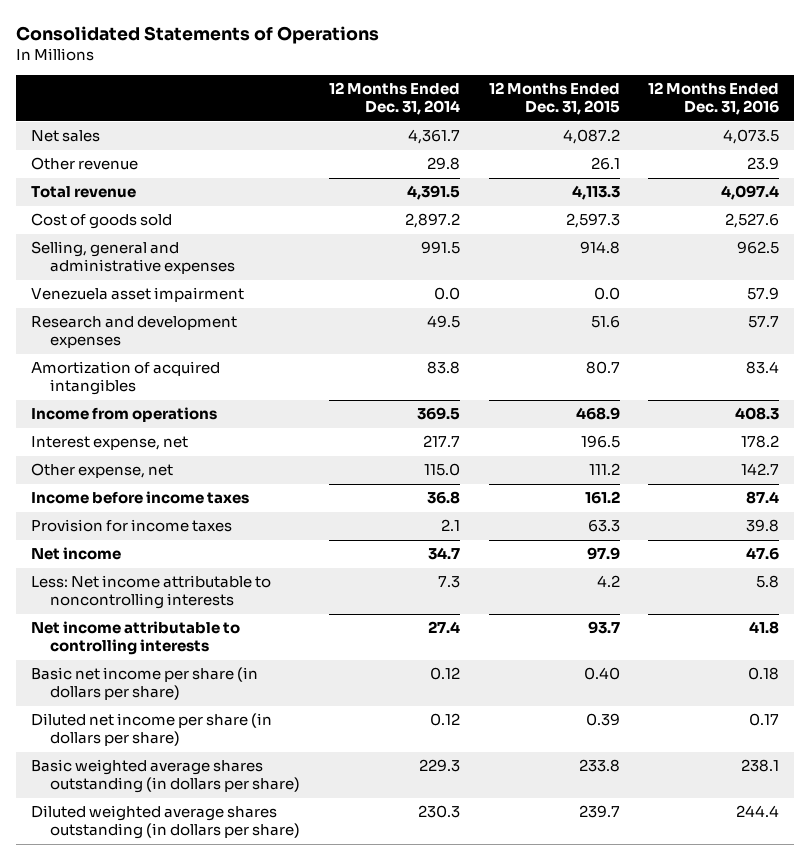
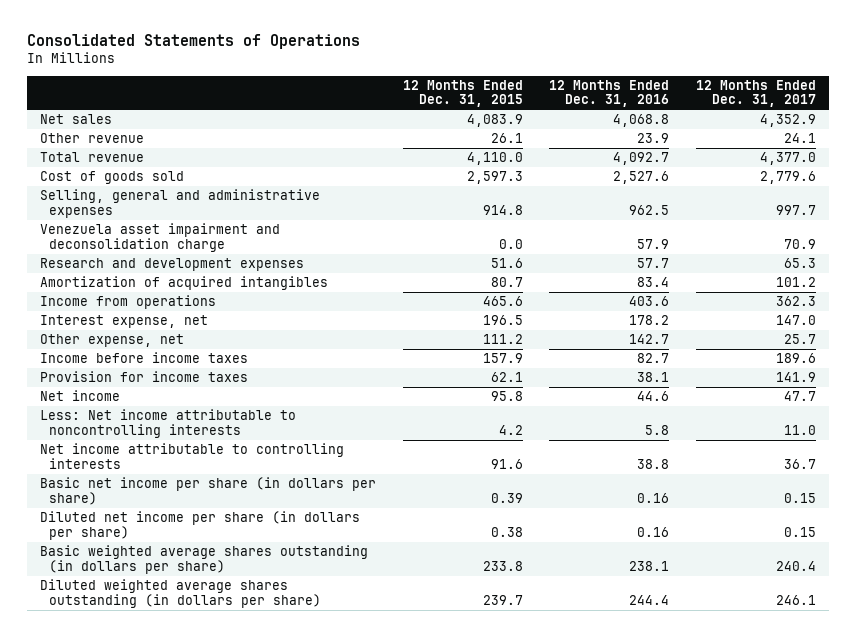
- | 12 Months Ended Dec. 31, 2014 | 12 Months Ended Dec. 31, 2015 | 12 Months Ended Dec. 31, 2016
+ | 12 Months Ended Dec. 31, 2015 | 12 Months Ended Dec. 31, 2016 | 12 Months Ended Dec. 31, 2017
- Net sales | 4,361.7 | 4,087.2 | 4,073.5
+ Net sales | 4,083.9 | 4,068.8 | 4,352.9
- Total revenue | 4,391.5 | 4,113.3 | 4,097.4
+ Total revenue | 4,110.0 | 4,092.7 | 4,377.0
- Venezuela asset impairment | 0.0 | 0.0 | 57.9
+ Venezuela asset impairment and deconsolidation charge | 0.0 | 57.9 | 70.9
- Income from operations | 369.5 | 468.9 | 408.3
+ Income from operations | 465.6 | 403.6 | 362.3
- Income before income taxes | 36.8 | 161.2 | 87.4
- Provision for income taxes | 2.1 | 63.3 | 39.8
- Net income | 34.7 | 97.9 | 47.6
+ Income before income taxes | 157.9 | 82.7 | 189.6
+ Provision for income taxes | 62.1 | 38.1 | 141.9
+ Net income | 95.8 | 44.6 | 47.7
- Net income attributable to controlling interests | 27.4 | 93.7 | 41.8
- Basic net income per share (in dollars per share) | 0.12 | 0.40 | 0.18
- Diluted net income per share (in dollars per share) | 0.12 | 0.39 | 0.17
+ Net income attributable to controlling interests | 91.6 | 38.8 | 36.7
+ Basic net income per share (in dollars per share) | 0.39 | 0.16 | 0.15
+ Diluted net income per share (in dollars per share) | 0.38 | 0.16 | 0.15

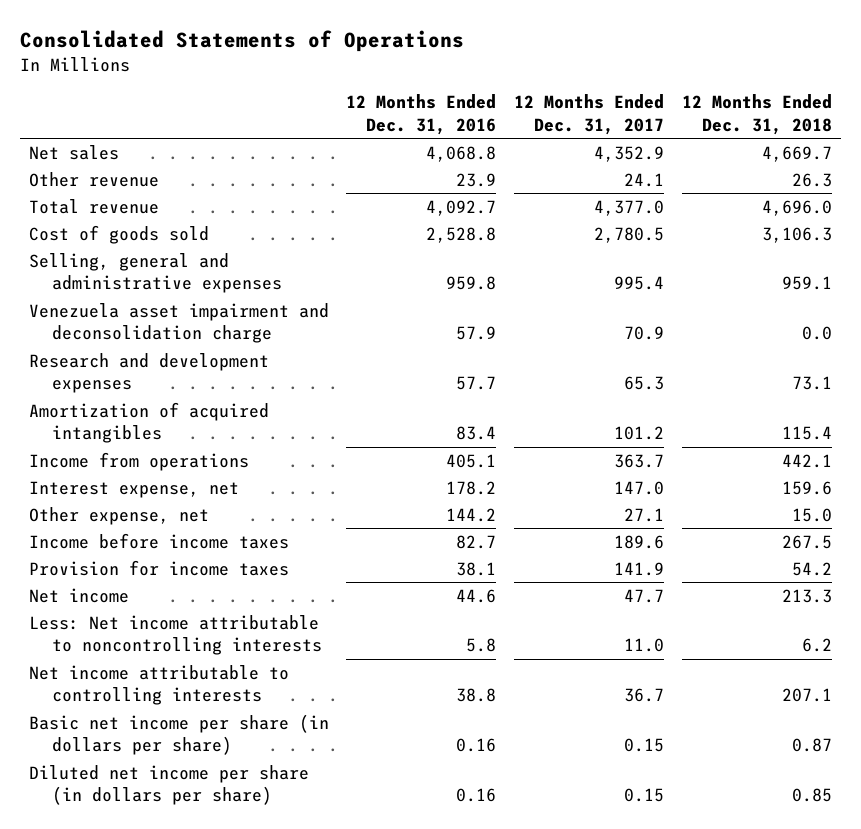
- | 12 Months Ended Dec. 31, 2015 | 12 Months Ended Dec. 31, 2016 | 12 Months Ended Dec. 31, 2017
+ | 12 Months Ended Dec. 31, 2016 | 12 Months Ended Dec. 31, 2017 | 12 Months Ended Dec. 31, 2018
- Cost of goods sold | 2,597.3 | 2,527.6 | 2,779.6
- Selling, general and administrative expenses | 914.8 | 962.5 | 997.7
+ Cost of goods sold | 2,528.8 | 2,780.5 | 3,106.3
+ Selling, general and administrative expenses | 959.8 | 995.4 | 959.1
- Income from operations | 465.6 | 403.6 | 362.3
+ Income from operations | 405.1 | 363.7 | 442.1
- Other expense, net | 111.2 | 142.7 | 25.7
+ Other expense, net | 144.2 | 27.1 | 15.0
- Basic weighted average shares outstanding (in dollars per share) | 233.8 | 238.1 | 240.4
- Diluted weighted average shares outstanding (in dollars per share) | 239.7 | 244.4 | 246.1

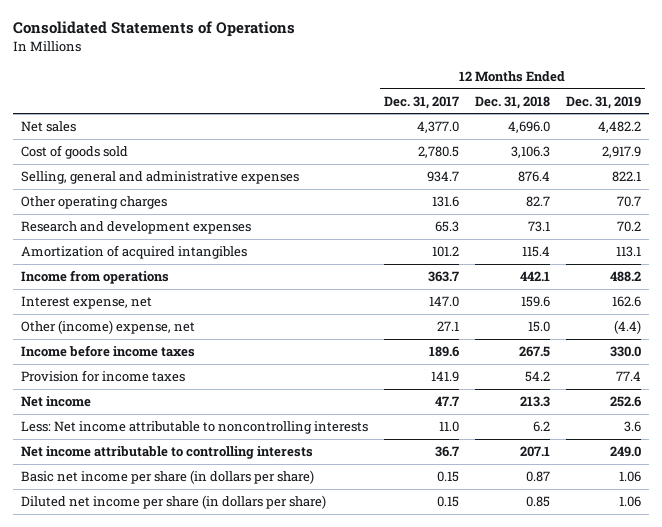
- | 12 Months Ended Dec. 31, 2016 | 12 Months Ended Dec. 31, 2017 | 12 Months Ended Dec. 31, 2018
+ | 12 Months Ended Dec. 31, 2017 | 12 Months Ended Dec. 31, 2018 | 12 Months Ended Dec. 31, 2019
- Net sales | 4,068.8 | 4,352.9 | 4,669.7
- Other revenue | 23.9 | 24.1 | 26.3
- Total revenue | 4,092.7 | 4,377.0 | 4,696.0
+ Net sales | 4,377.0 | 4,696.0 | 4,482.2
- Selling, general and administrative expenses | 959.8 | 995.4 | 959.1
- Venezuela asset impairment and deconsolidation charge | 57.9 | 70.9 | 0.0
+ Selling, general and administrative expenses | 934.7 | 876.4 | 822.1
+ Other operating charges | 131.6 | 82.7 | 70.7
- Other expense, net | 144.2 | 27.1 | 15.0
+ Other (income) expense, net | 27.1 | 15.0 | (4.4)

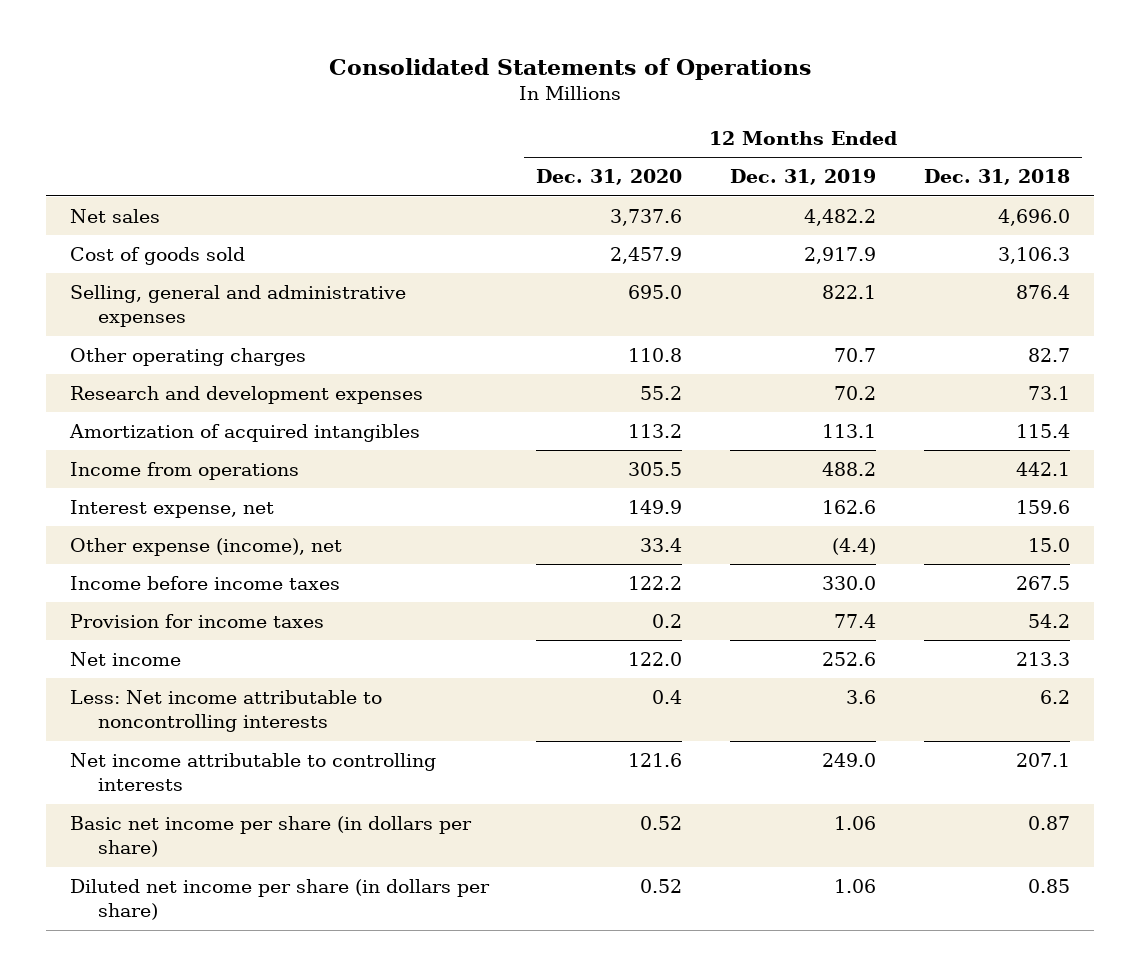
- | 12 Months Ended Dec. 31, 2017 | 12 Months Ended Dec. 31, 2018 | 12 Months Ended Dec. 31, 2019
+ | 12 Months Ended Dec. 31, 2020 | 12 Months Ended Dec. 31, 2019 | 12 Months Ended Dec. 31, 2018
- Other (income) expense, net | 27.1 | 15.0 | (4.4)
+ Other expense (income), net | 33.4 | (4.4) | 15.0

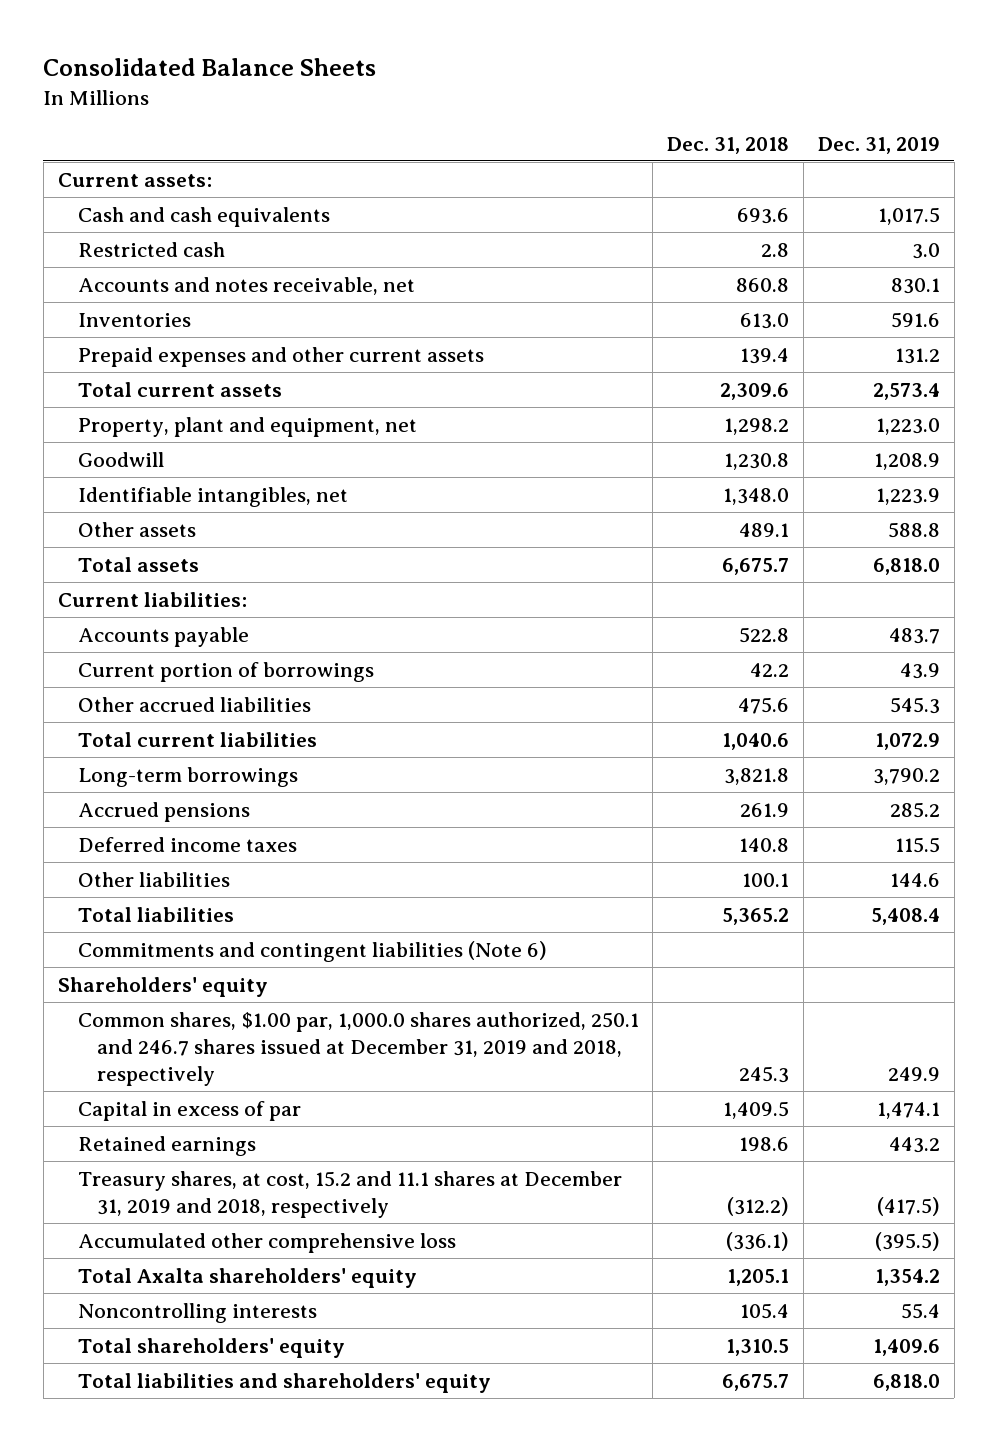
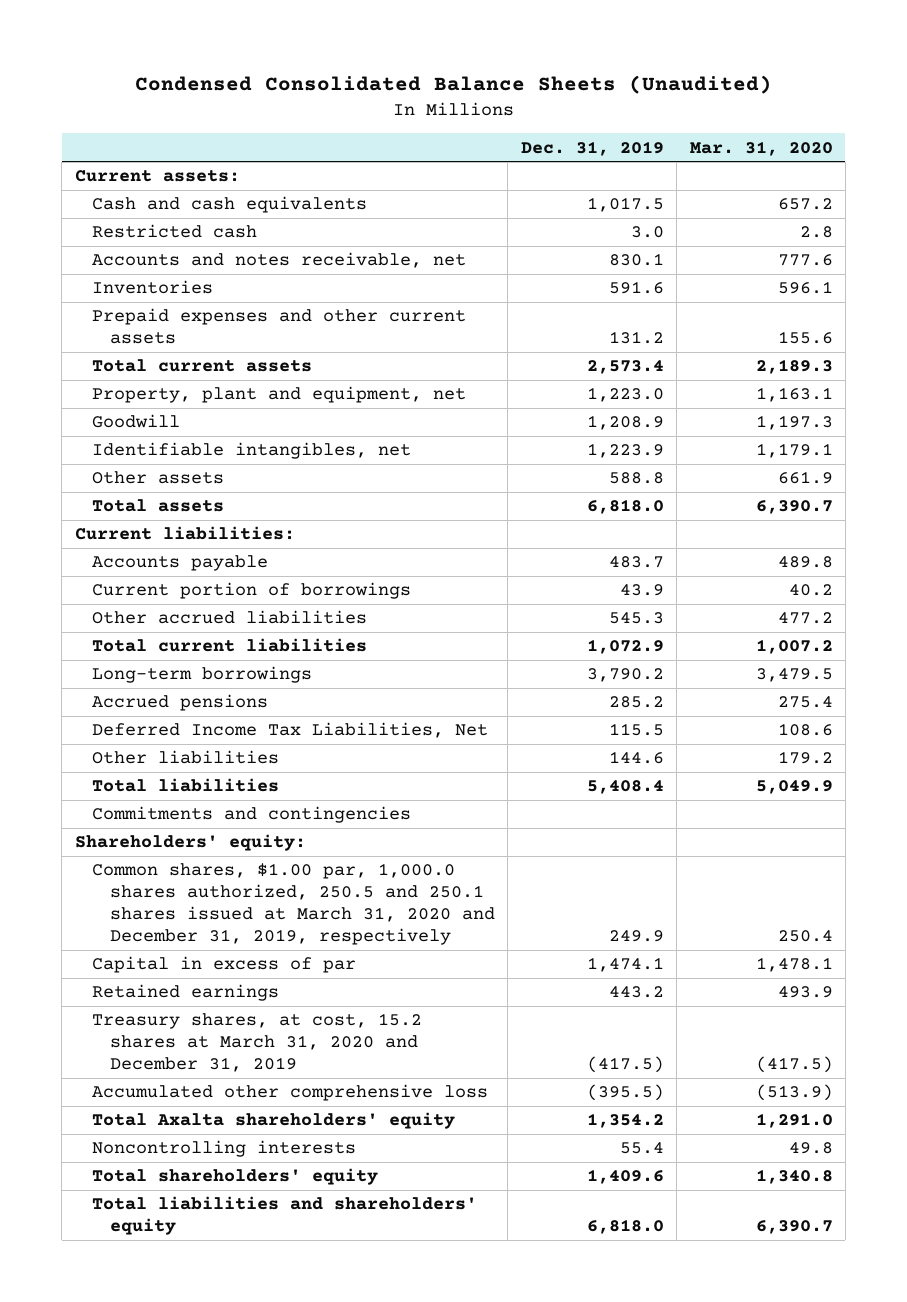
- Consolidated Balance Sheets
+ Condensed Consolidated Balance Sheets (Unaudited)
- | Dec. 31, 2018 | Dec. 31, 2019
+ | Dec. 31, 2019 | Mar. 31, 2020
- Deferred income taxes | 140.8 | 115.5
+ Deferred Income Tax Liabilities, Net | 115.5 | 108.6
- Commitments and contingent liabilities (Note 6)
- Shareholders' equity
- Common shares, $1.00 par, 1,000.0 shares authorized, 250.1 and 246.7 shares issued at December 31, 2019 and 2018, respectively | 245.3 | 249.9
+ Commitments and contingencies
+ Shareholders' equity:
+ Common shares, $1.00 par, 1,000.0 shares authorized, 250.5 and 250.1 shares issued at March 31, 2020 and December 31, 2019, respectively | 249.9 | 250.4
- Treasury shares, at cost, 15.2 and 11.1 shares at December 31, 2019 and 2018, respectively | (312.2) | (417.5)
+ Treasury shares, at cost, 15.2 shares at March 31, 2020 and December 31, 2019 | (417.5) | (417.5)

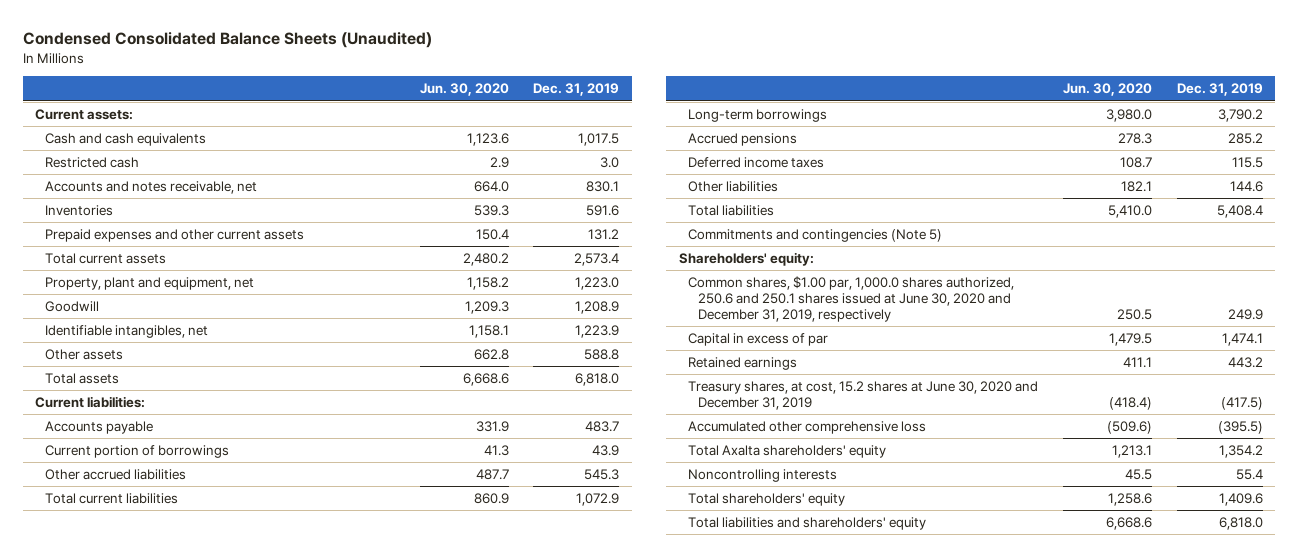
- | Dec. 31, 2019 | Mar. 31, 2020
+ | Jun. 30, 2020 | Dec. 31, 2019
- Deferred Income Tax Liabilities, Net | 115.5 | 108.6
+ Deferred income taxes | 108.7 | 115.5
- Commitments and contingencies
+ Commitments and contingencies (Note 5)
- Common shares, $1.00 par, 1,000.0 shares authorized, 250.5 and 250.1 shares issued at March 31, 2020 and December 31, 2019, respectively | 249.9 | 250.4
+ Common shares, $1.00 par, 1,000.0 shares authorized, 250.6 and 250.1 shares issued at June 30, 2020 and December 31, 2019, respectively | 250.5 | 249.9
- Treasury shares, at cost, 15.2 shares at March 31, 2020 and December 31, 2019 | (417.5) | (417.5)
+ Treasury shares, at cost, 15.2 shares at June 30, 2020 and December 31, 2019 | (418.4) | (417.5)

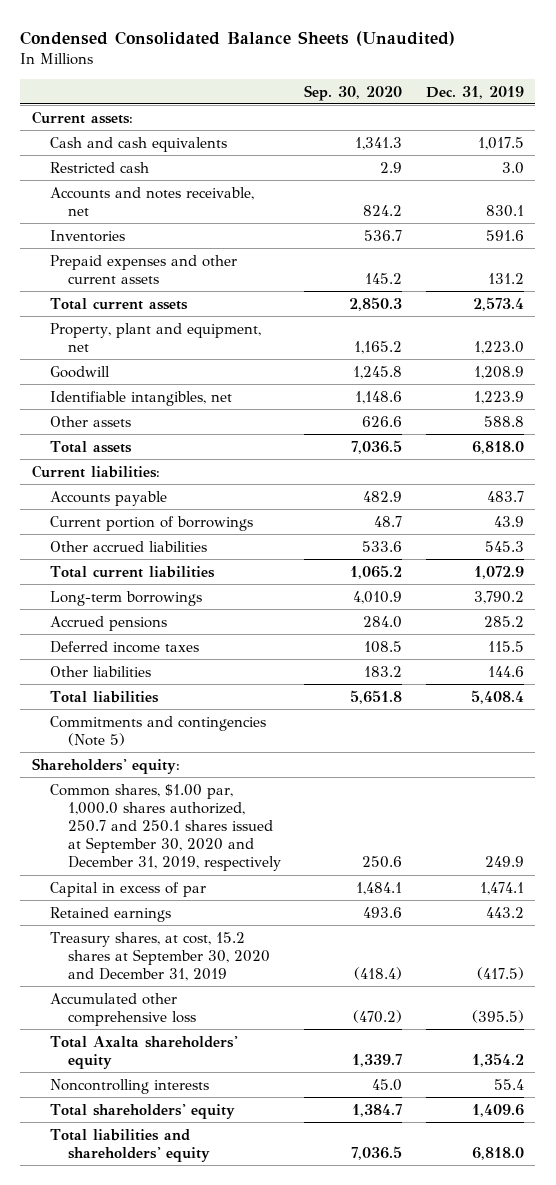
- | Jun. 30, 2020 | Dec. 31, 2019
+ | Sep. 30, 2020 | Dec. 31, 2019
- Common shares, $1.00 par, 1,000.0 shares authorized, 250.6 and 250.1 shares issued at June 30, 2020 and December 31, 2019, respectively | 250.5 | 249.9
+ Common shares, $1.00 par, 1,000.0 shares authorized, 250.7 and 250.1 shares issued at September 30, 2020 and December 31, 2019, respectively | 250.6 | 249.9
- Treasury shares, at cost, 15.2 shares at June 30, 2020 and December 31, 2019 | (418.4) | (417.5)
+ Treasury shares, at cost, 15.2 shares at September 30, 2020 and December 31, 2019 | (418.4) | (417.5)

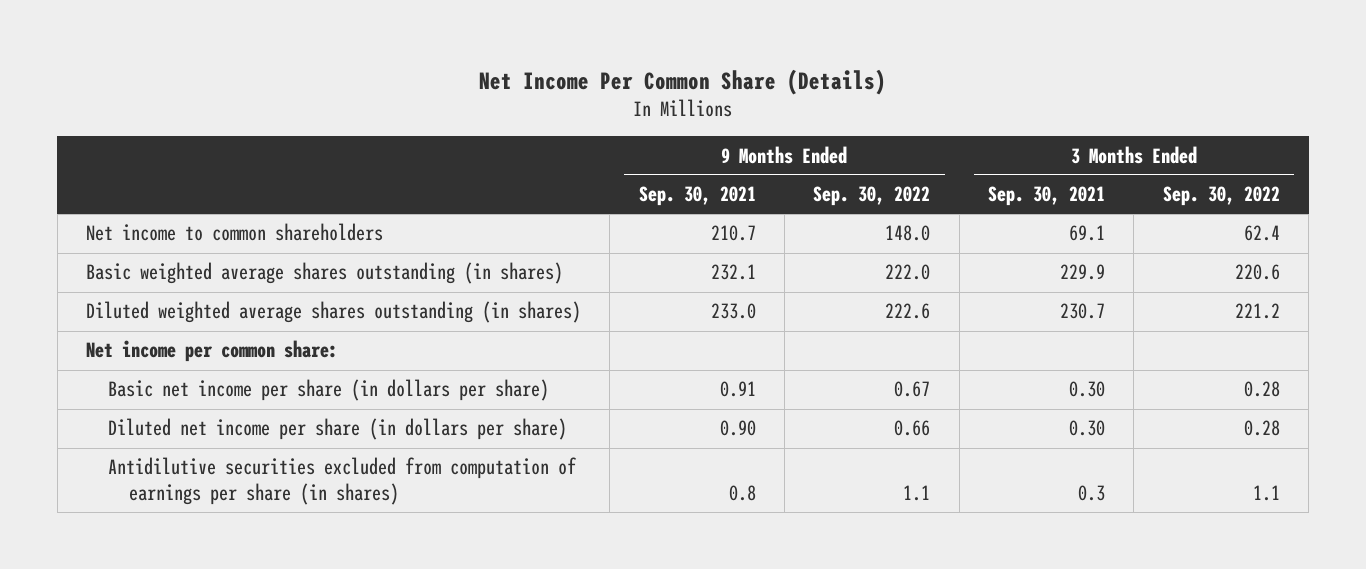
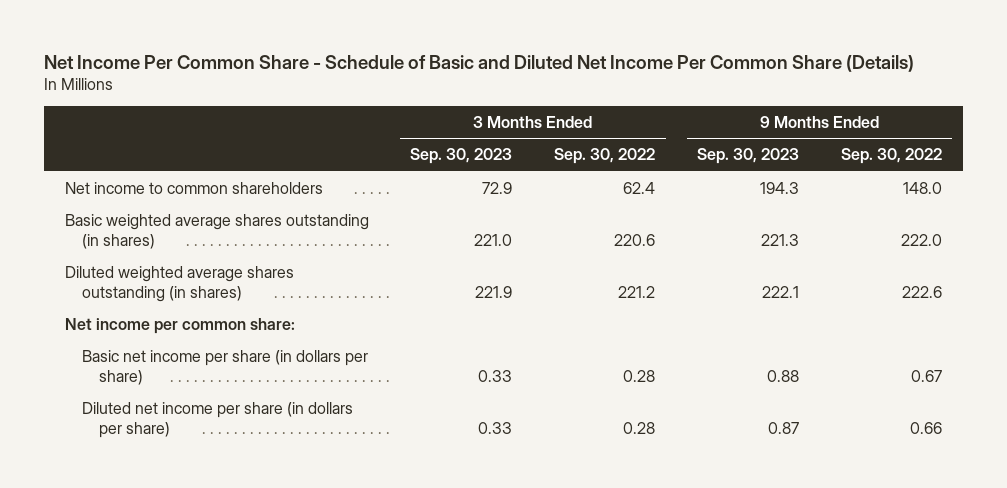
- Net Income Per Common Share (Details)
+ Net Income Per Common Share - Schedule of Basic and Diluted Net Income Per Common Share (Details)
- | 9 Months Ended Sep. 30, 2021 | 9 Months Ended Sep. 30, 2022 | 3 Months Ended Sep. 30, 2021 | 3 Months Ended Sep. 30, 2022
+ | 3 Months Ended Sep. 30, 2023 | 3 Months Ended Sep. 30, 2022 | 9 Months Ended Sep. 30, 2023 | 9 Months Ended Sep. 30, 2022
- Antidilutive securities excluded from computation of earnings per share (in shares) | 0.8 | 1.1 | 0.3 | 1.1

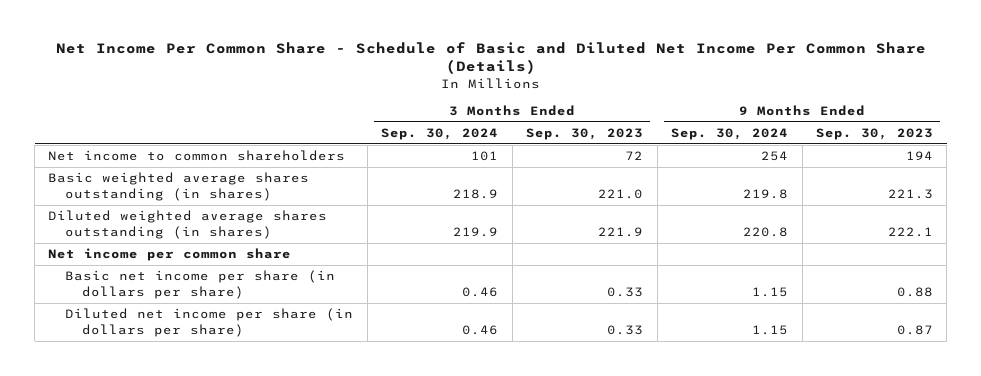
- | 3 Months Ended Sep. 30, 2023 | 3 Months Ended Sep. 30, 2022 | 9 Months Ended Sep. 30, 2023 | 9 Months Ended Sep. 30, 2022
+ | 3 Months Ended Sep. 30, 2024 | 3 Months Ended Sep. 30, 2023 | 9 Months Ended Sep. 30, 2024 | 9 Months Ended Sep. 30, 2023
- Net income to common shareholders | 72.9 | 62.4 | 194.3 | 148.0
+ Net income to common shareholders | 101 | 72 | 254 | 194
- Net income per common share:
+ Net income per common share

